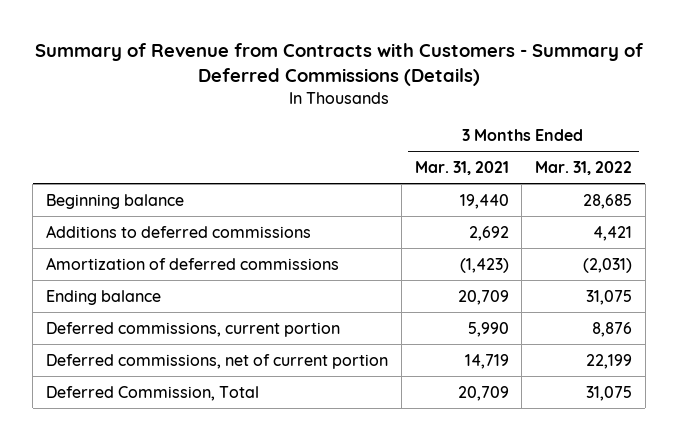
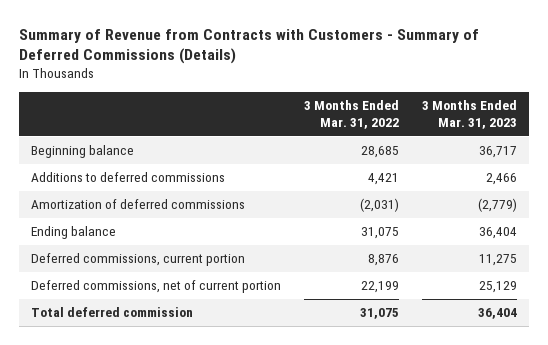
- | 3 Months Ended Mar. 31, 2021 | 3 Months Ended Mar. 31, 2022
+ | 3 Months Ended Mar. 31, 2022 | 3 Months Ended Mar. 31, 2023
- Deferred Commission, Total | 20,709 | 31,075
+ Total deferred commission | 31,075 | 36,404

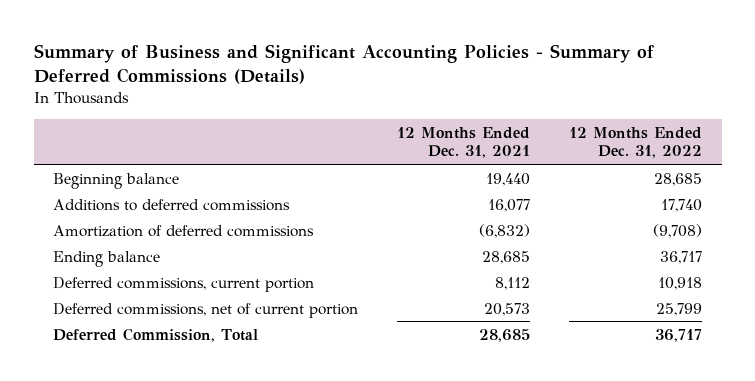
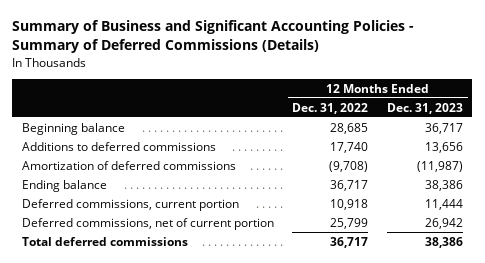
- | 12 Months Ended Dec. 31, 2021 | 12 Months Ended Dec. 31, 2022
+ | 12 Months Ended Dec. 31, 2022 | 12 Months Ended Dec. 31, 2023
- Deferred Commission, Total | 28,685 | 36,717
+ Total deferred commissions | 36,717 | 38,386

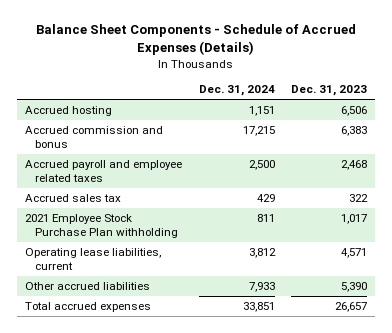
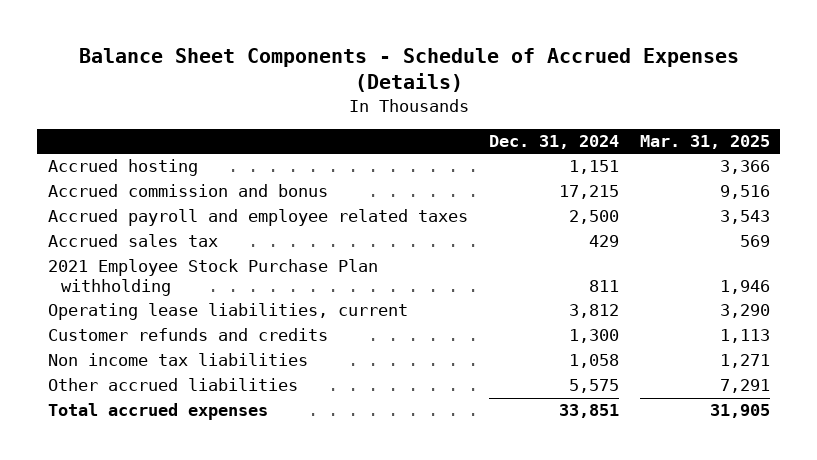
- | Dec. 31, 2024 | Dec. 31, 2023
+ | Dec. 31, 2024 | Mar. 31, 2025
- Other accrued liabilities | 7,933 | 5,390
+ Customer refunds and credits | 1,300 | 1,113
+ Non income tax liabilities | 1,058 | 1,271
+ Other accrued liabilities | 5,575 | 7,291

